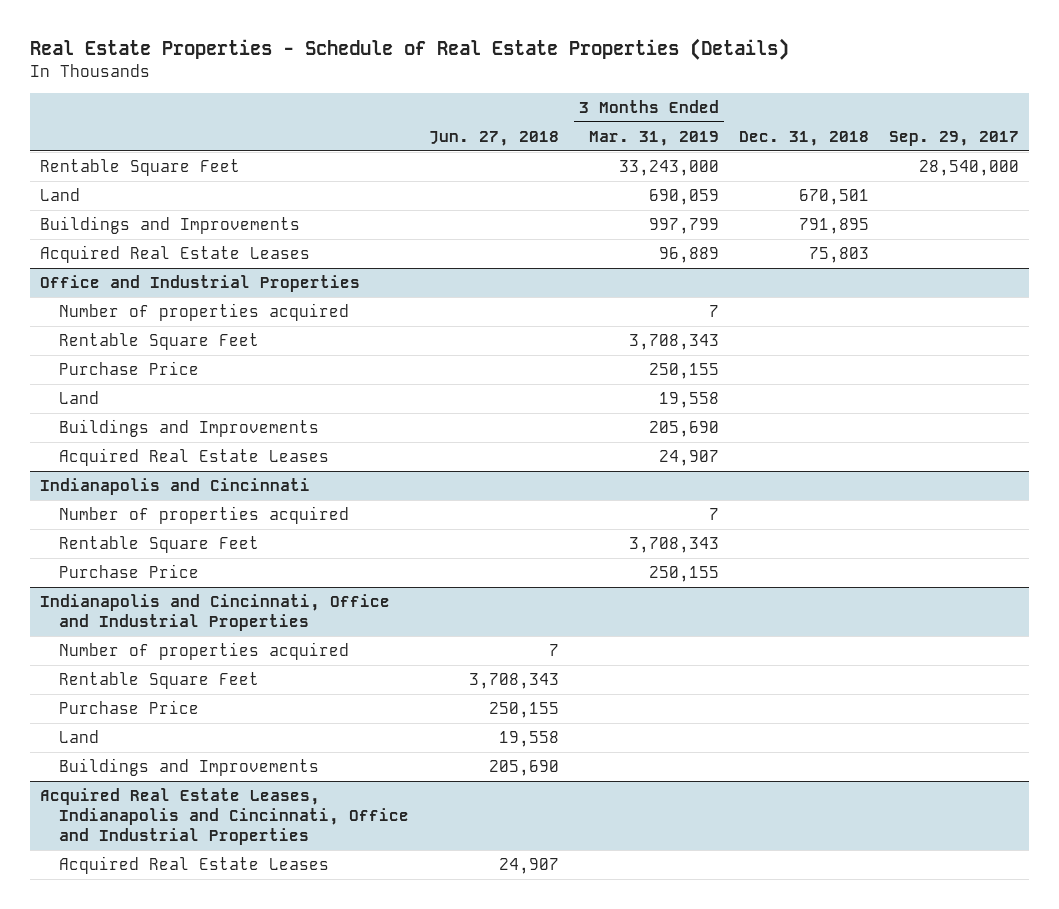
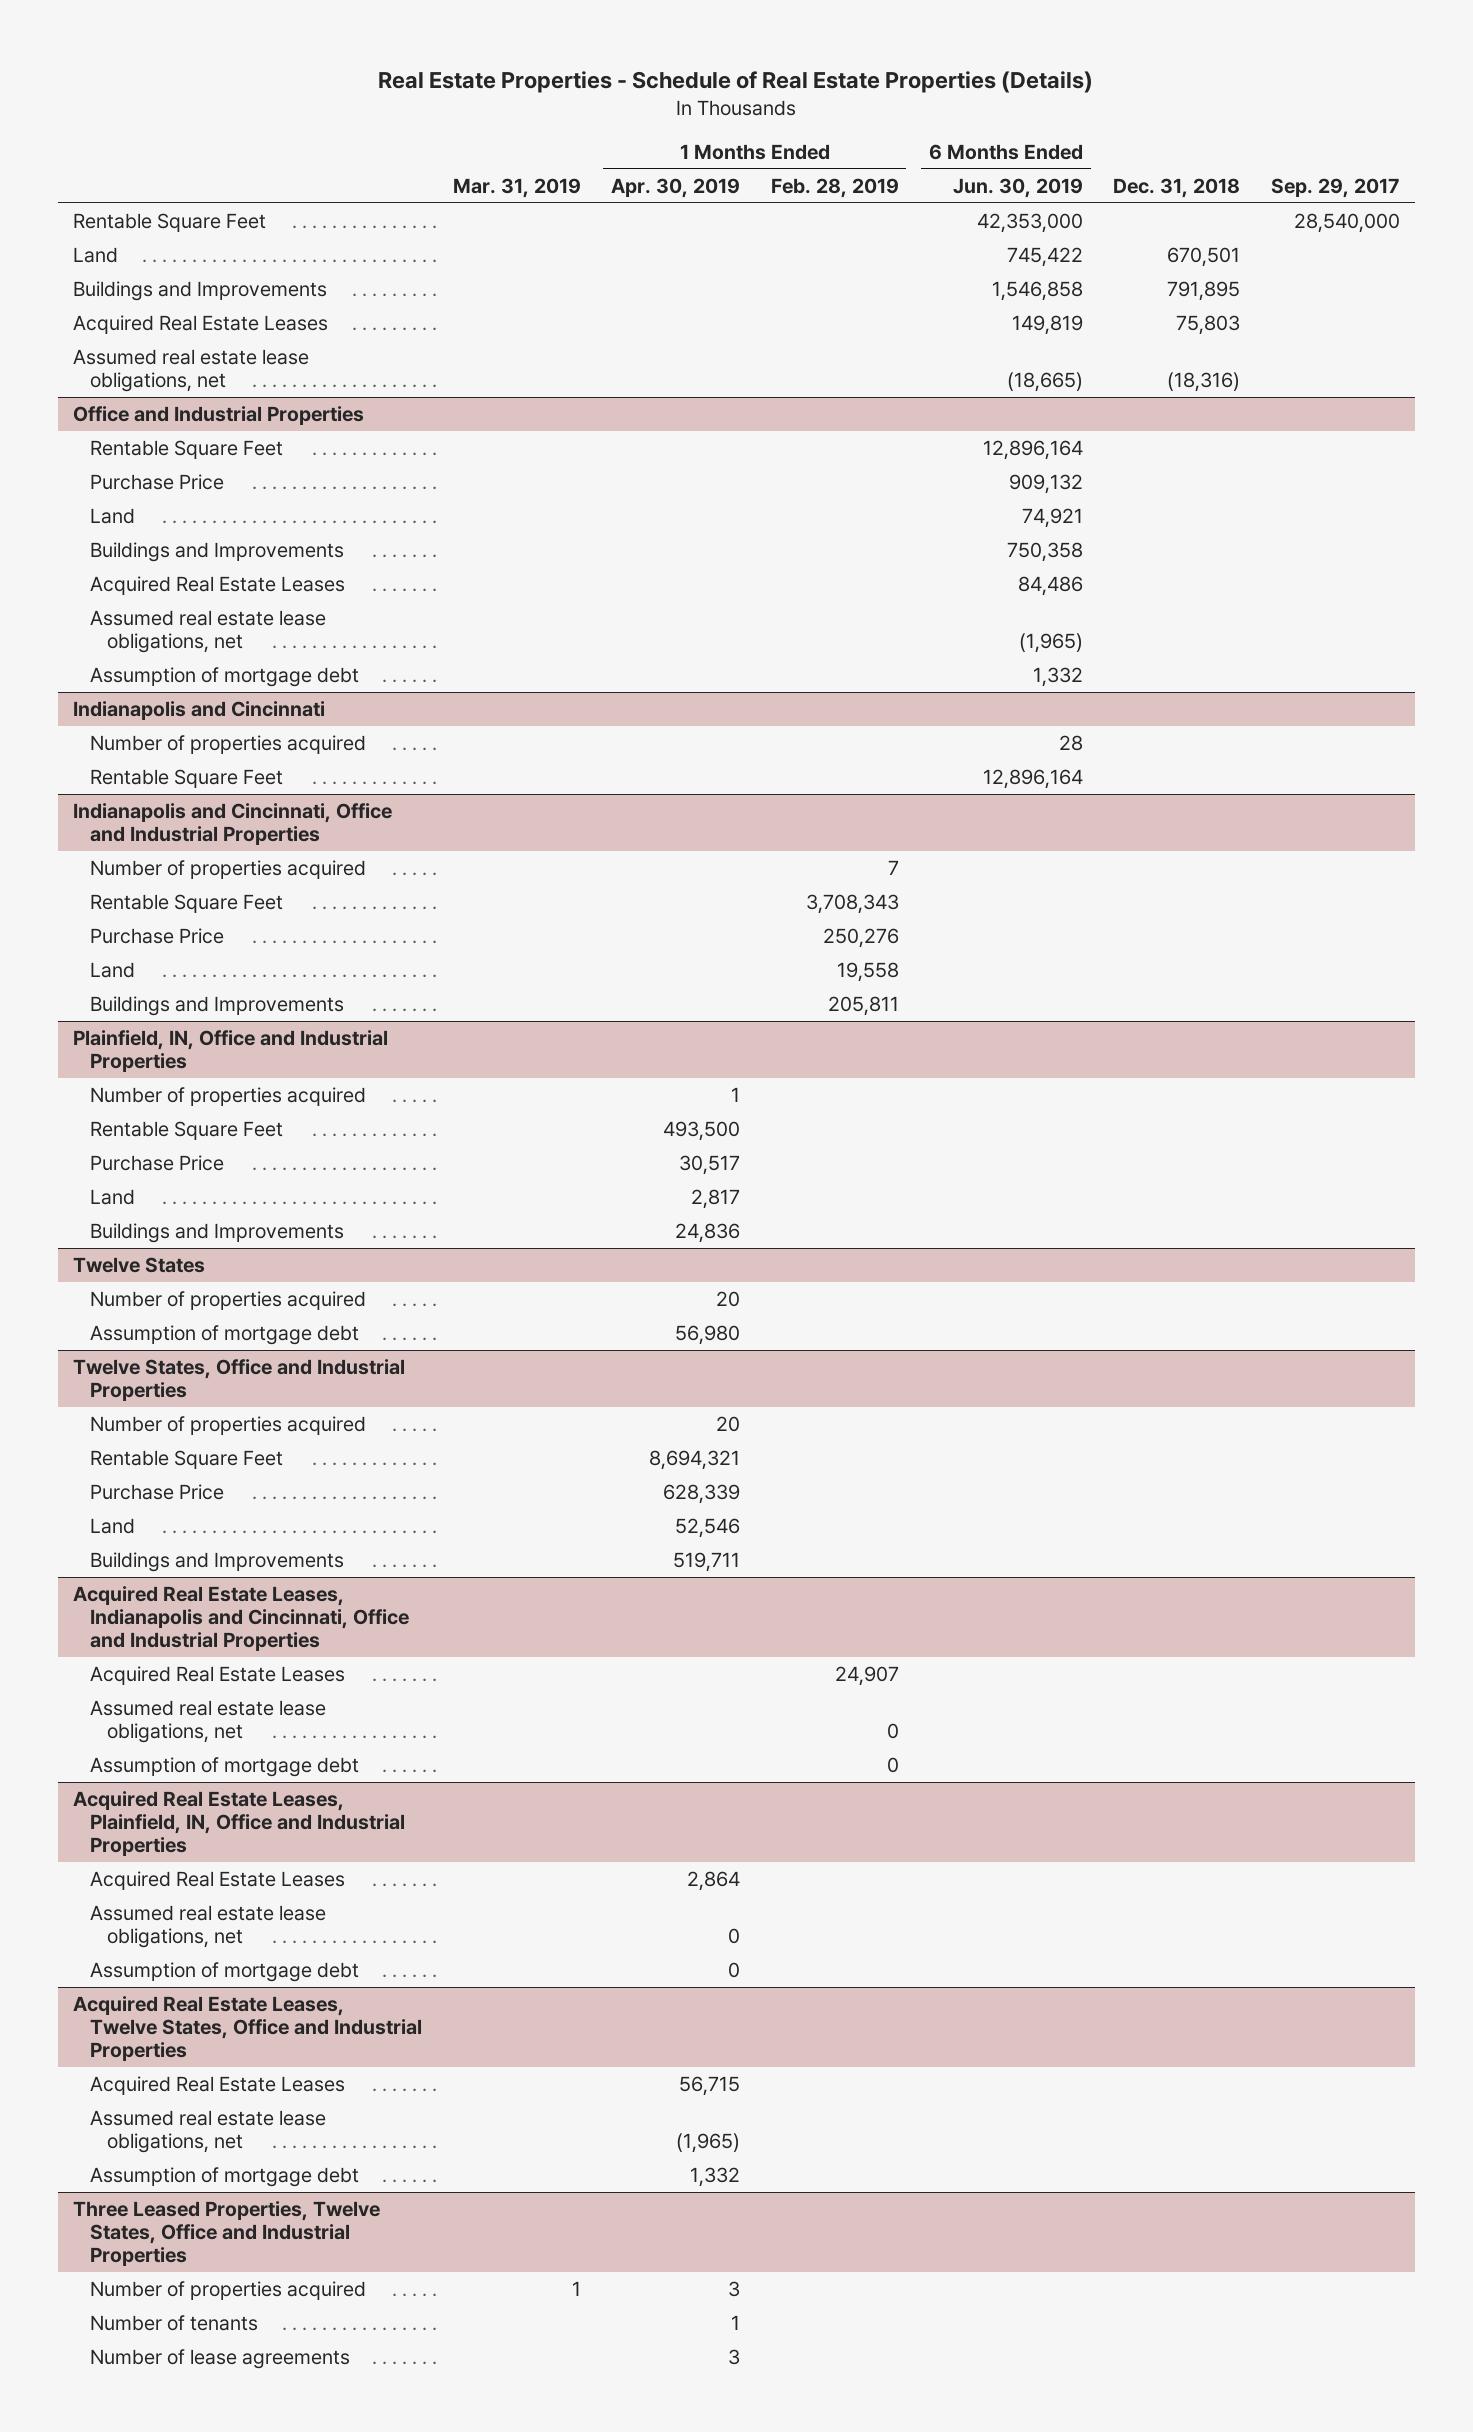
- | Jun. 27, 2018 | 3 Months Ended Mar. 31, 2019 | Dec. 31, 2018 | Sep. 29, 2017
+ | Mar. 31, 2019 | 1 Months Ended Apr. 30, 2019 | 1 Months Ended Feb. 28, 2019 | 6 Months Ended Jun. 30, 2019 | Dec. 31, 2018 | Sep. 29, 2017
+ Assumed real estate lease obligations, net | | | | (18,665) | (18,316) |
@ Office and Industrial Properties
- Number of properties acquired | | 7 | |
+ Assumed real estate lease obligations, net | | | | (1,965) | |
+ Assumption of mortgage debt | | | | 1,332 | |
@ Indianapolis and Cincinnati
- Purchase Price | | 250,155 | |
+ Plainfield, IN, Office and Industrial Properties
+ Number of properties acquired | | 1 | | | |
+ Rentable Square Feet | | 493,500 | | | |
+ Purchase Price | | 30,517 | | | |
+ Land | | 2,817 | | | |
+ Buildings and Improvements | | 24,836 | | | |
+ Twelve States
+ Number of properties acquired | | 20 | | | |
+ Assumption of mortgage debt | | 56,980 | | | |
+ Twelve States, Office and Industrial Properties
+ Number of properties acquired | | 20 | | | |
+ Rentable Square Feet | | 8,694,321 | | | |
+ Purchase Price | | 628,339 | | | |
+ Land | | 52,546 | | | |
+ Buildings and Improvements | | 519,711 | | | |
@ Acquired Real Estate Leases, Indianapolis and Cincinnati, Office and Industrial Properties
+ Assumed real estate lease obligations, net | | | 0 | | |
+ Assumption of mortgage debt | | | 0 | | |
+ Acquired Real Estate Leases, Plainfield, IN, Office and Industrial Properties
+ Acquired Real Estate Leases | | 2,864 | | | |
+ Assumed real estate lease obligations, net | | 0 | | | |
+ Assumption of mortgage debt | | 0 | | | |
+ Acquired Real Estate Leases, Twelve States, Office and Industrial Properties
+ Acquired Real Estate Leases | | 56,715 | | | |
+ Assumed real estate lease obligations, net | | (1,965) | | | |
+ Assumption of mortgage debt | | 1,332 | | | |
+ Three Leased Properties, Twelve States, Office and Industrial Properties
+ Number of properties acquired | 1 | 3 | | | |
+ Number of tenants | | 1 | | | |
+ Number of lease agreements | | 3 | | | |

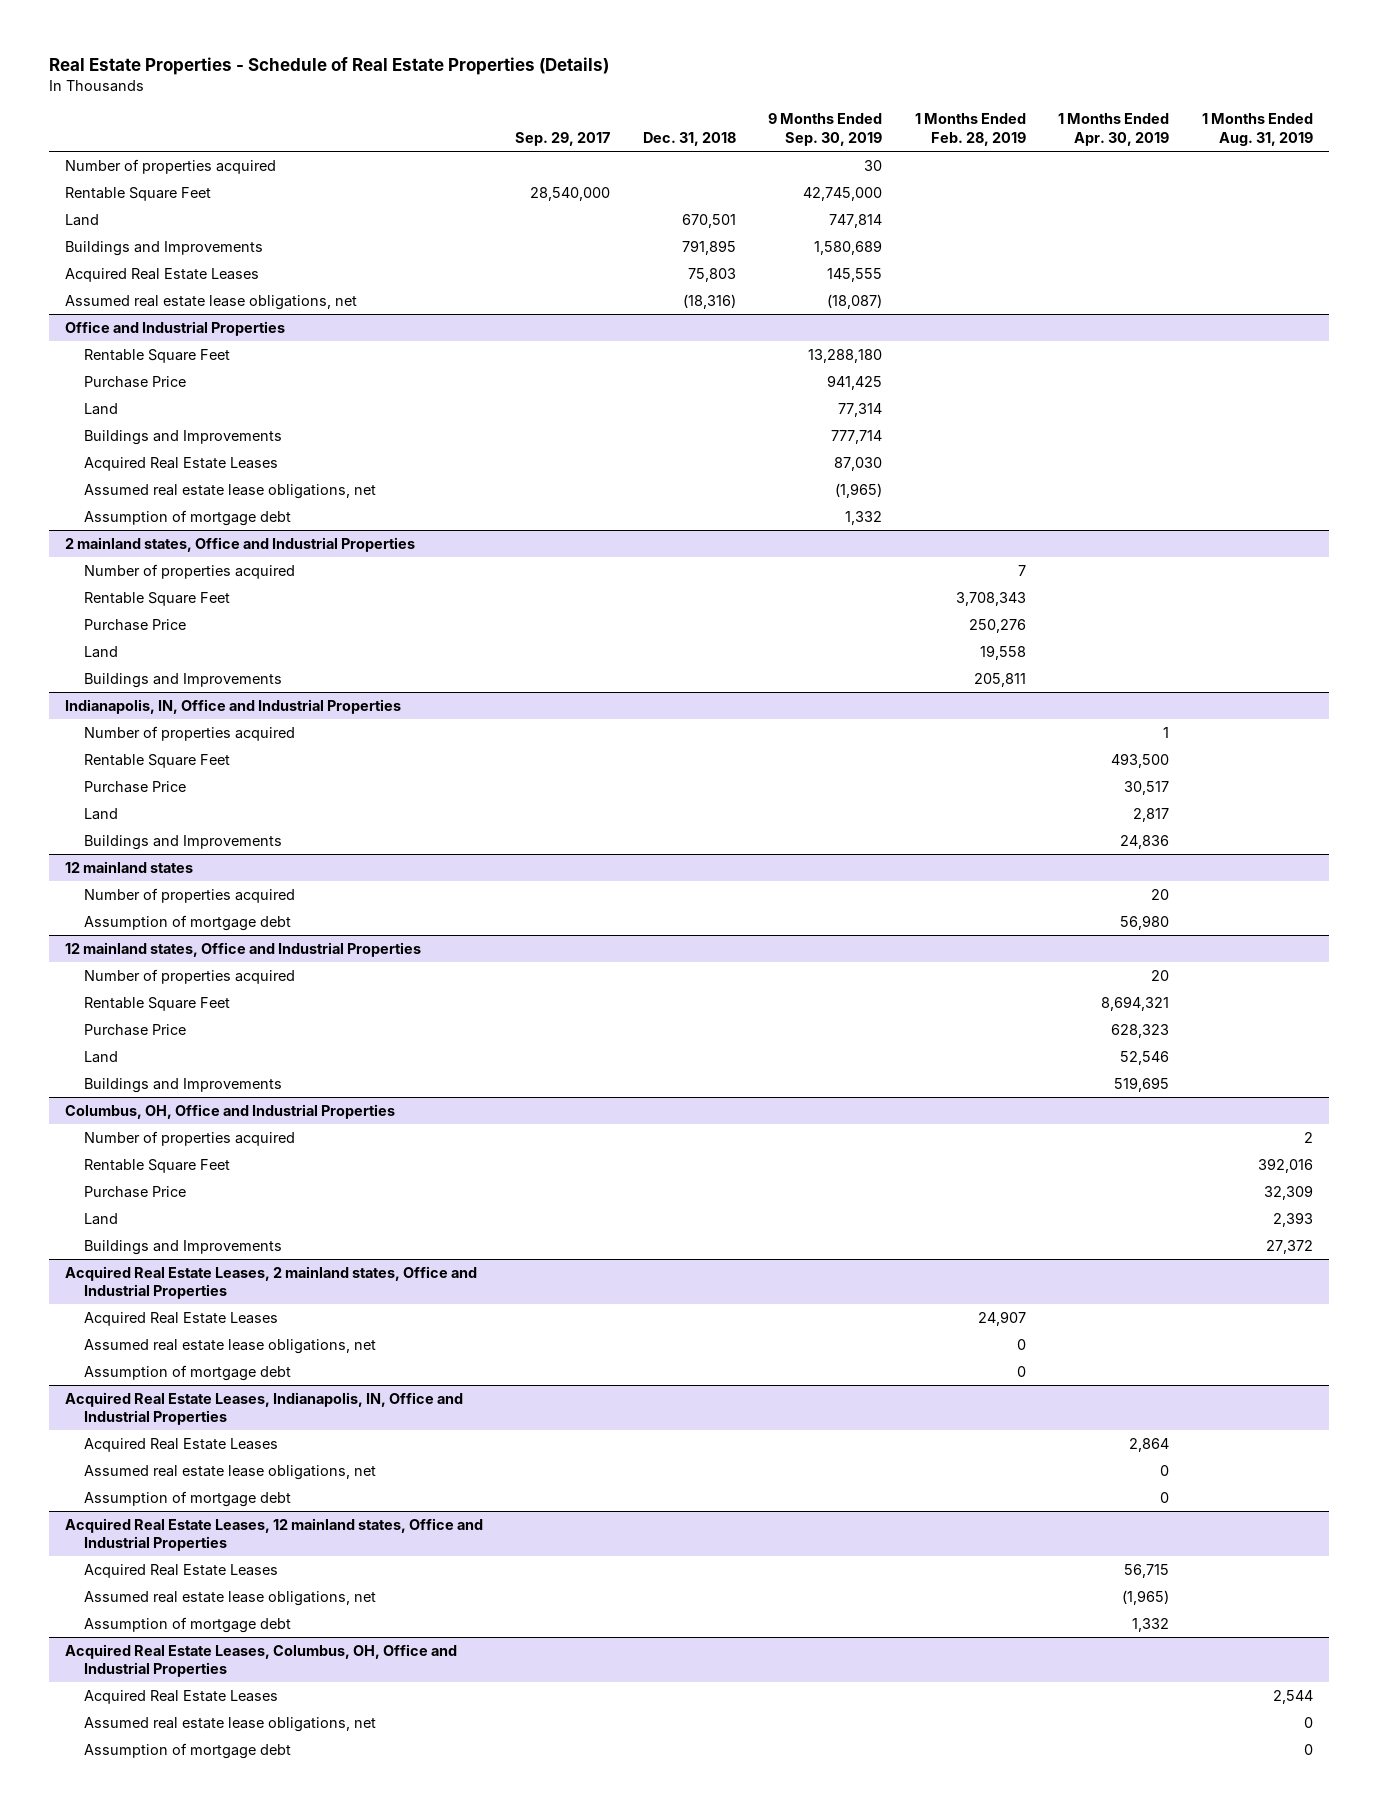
- | Mar. 31, 2019 | 1 Months Ended Apr. 30, 2019 | 1 Months Ended Feb. 28, 2019 | 6 Months Ended Jun. 30, 2019 | Dec. 31, 2018 | Sep. 29, 2017
+ | Sep. 29, 2017 | Dec. 31, 2018 | 9 Months Ended Sep. 30, 2019 | 1 Months Ended Feb. 28, 2019 | 1 Months Ended Apr. 30, 2019 | 1 Months Ended Aug. 31, 2019
+ Number of properties acquired | | | 30 | | |
- Indianapolis and Cincinnati
- Number of properties acquired | | | | 28 | |
- Rentable Square Feet | | | | 12,896,164 | |
- Indianapolis and Cincinnati, Office and Industrial Properties
+ 2 mainland states, Office and Industrial Properties
- Plainfield, IN, Office and Industrial Properties
+ Indianapolis, IN, Office and Industrial Properties
- Twelve States
+ 12 mainland states
- Twelve States, Office and Industrial Properties
+ 12 mainland states, Office and Industrial Properties
- Purchase Price | | 628,339 | | | |
+ Purchase Price | | | | | 628,323 |
- Buildings and Improvements | | 519,711 | | | |
- Acquired Real Estate Leases, Indianapolis and Cincinnati, Office and Industrial Properties
+ Buildings and Improvements | | | | | 519,695 |
+ Columbus, OH, Office and Industrial Properties
+ Number of properties acquired | | | | | | 2
+ Rentable Square Feet | | | | | | 392,016
+ Purchase Price | | | | | | 32,309
+ Land | | | | | | 2,393
+ Buildings and Improvements | | | | | | 27,372
+ Acquired Real Estate Leases, 2 mainland states, Office and Industrial Properties
- Acquired Real Estate Leases, Plainfield, IN, Office and Industrial Properties
+ Acquired Real Estate Leases, Indianapolis, IN, Office and Industrial Properties
- Acquired Real Estate Leases, Twelve States, Office and Industrial Properties
+ Acquired Real Estate Leases, 12 mainland states, Office and Industrial Properties
- Three Leased Properties, Twelve States, Office and Industrial Properties
- Number of properties acquired | 1 | 3 | | | |
- Number of tenants | | 1 | | | |
- Number of lease agreements | | 3 | | | |
+ Acquired Real Estate Leases, Columbus, OH, Office and Industrial Properties
+ Acquired Real Estate Leases | | | | | | 2,544
+ Assumed real estate lease obligations, net | | | | | | 0
+ Assumption of mortgage debt | | | | | | 0

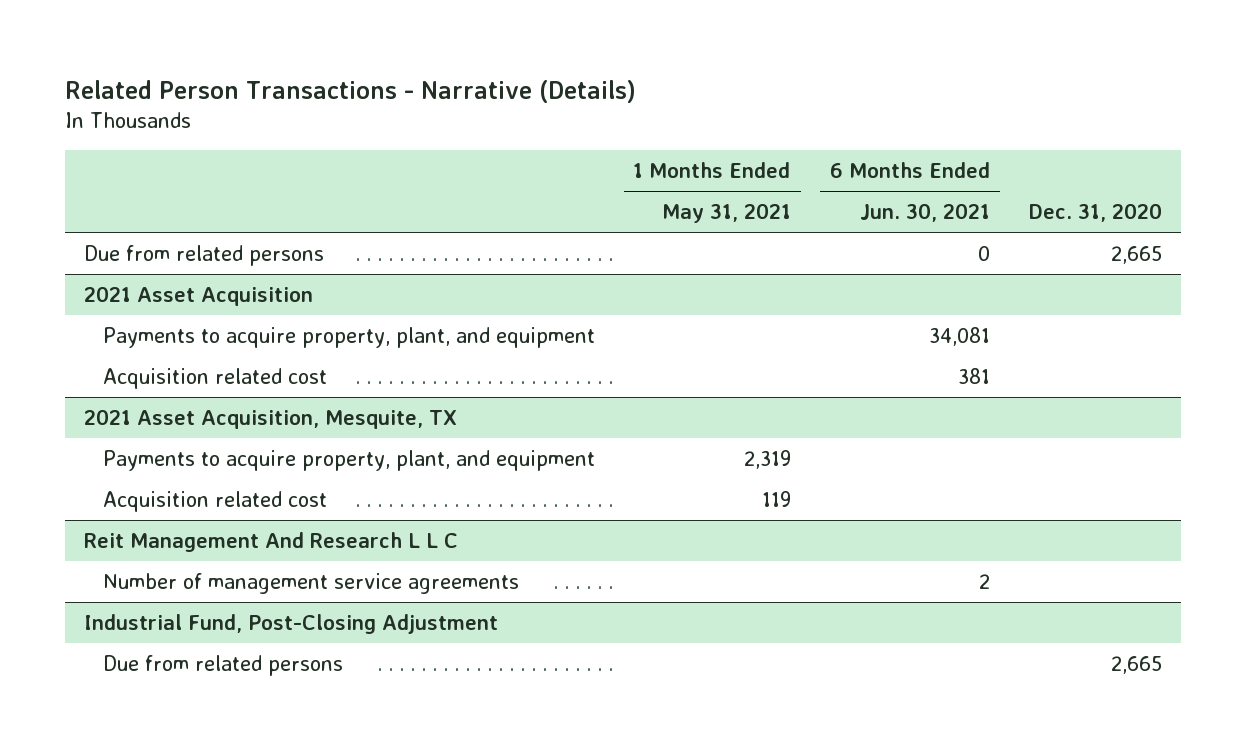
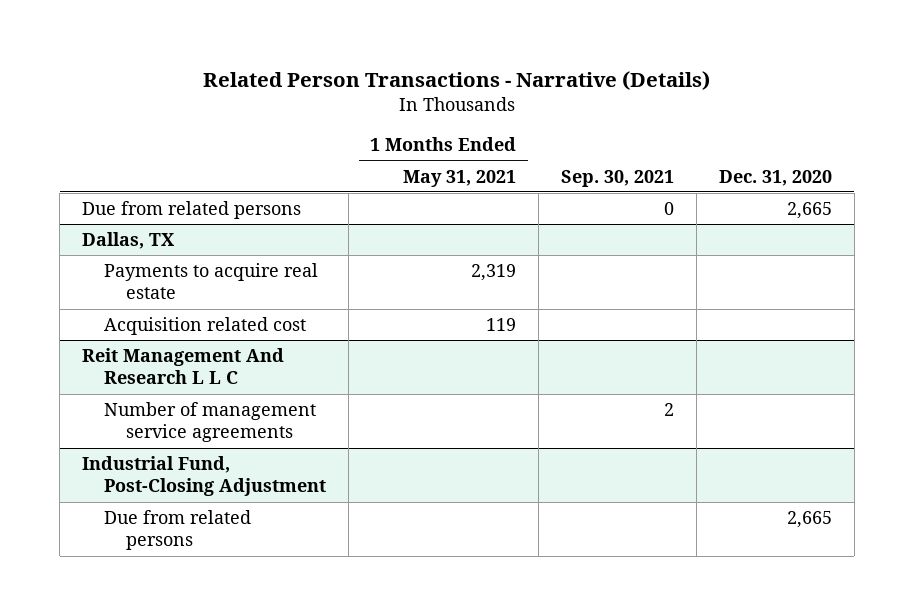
- | 1 Months Ended May 31, 2021 | 6 Months Ended Jun. 30, 2021 | Dec. 31, 2020
+ | 1 Months Ended May 31, 2021 | Sep. 30, 2021 | Dec. 31, 2020
- 2021 Asset Acquisition
- Payments to acquire property, plant, and equipment | | 34,081 |
- Acquisition related cost | | 381 |
- 2021 Asset Acquisition, Mesquite, TX
- Payments to acquire property, plant, and equipment | 2,319 | |
+ Dallas, TX
+ Payments to acquire real estate | 2,319 | |

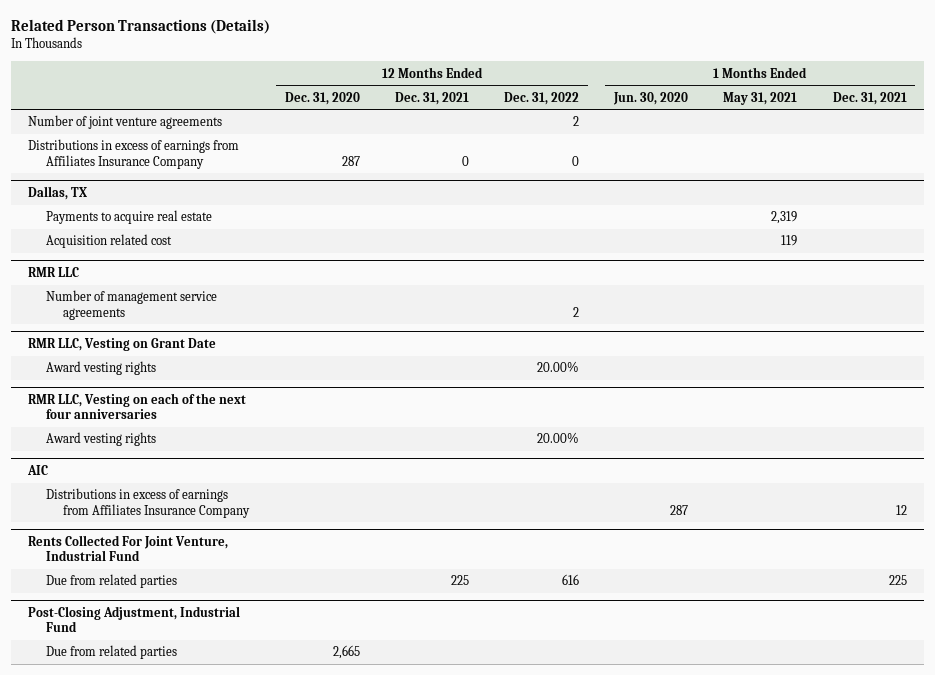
- Related Person Transactions - Narrative (Details)
+ Related Person Transactions (Details)
- | 1 Months Ended May 31, 2021 | Sep. 30, 2021 | Dec. 31, 2020
+ | 12 Months Ended Dec. 31, 2020 | 12 Months Ended Dec. 31, 2021 | 12 Months Ended Dec. 31, 2022 | 1 Months Ended Jun. 30, 2020 | 1 Months Ended May 31, 2021 | 1 Months Ended Dec. 31, 2021
- Due from related persons | | 0 | 2,665
+ Number of joint venture agreements | | | 2 | | |
+ Distributions in excess of earnings from Affiliates Insurance Company | 287 | 0 | 0 | | |
- Reit Management And Research L L C
+ RMR LLC
- Industrial Fund, Post-Closing Adjustment
- Due from related persons | | | 2,665
+ RMR LLC, Vesting on Grant Date
+ Award vesting rights | | | 20.00% | | |
+ RMR LLC, Vesting on each of the next four anniversaries
+ Award vesting rights | | | 20.00% | | |
+ AIC
+ Distributions in excess of earnings from Affiliates Insurance Company | | | | 287 | | 12
+ Rents Collected For Joint Venture, Industrial Fund
+ Due from related parties | | 225 | 616 | | | 225
+ Post-Closing Adjustment, Industrial Fund
+ Due from related parties | 2,665 | | | | |

